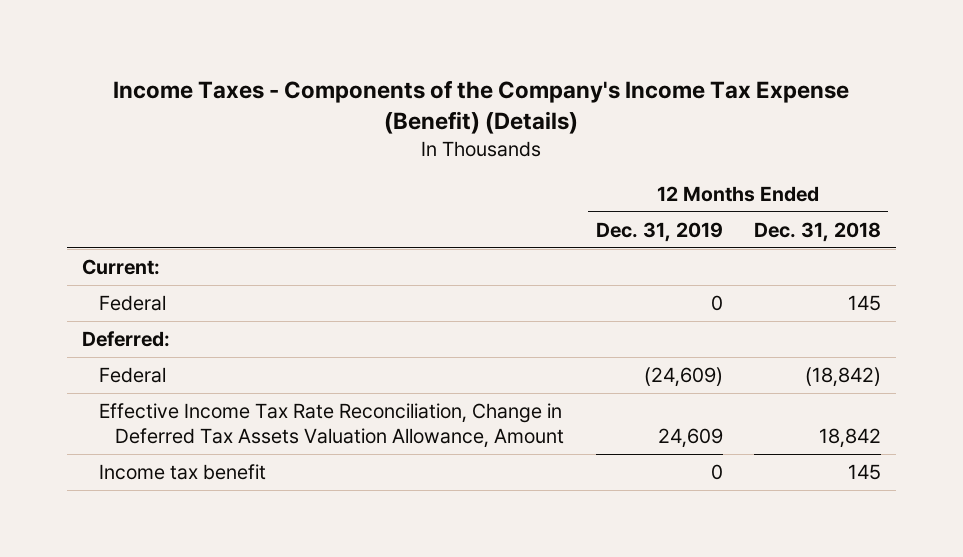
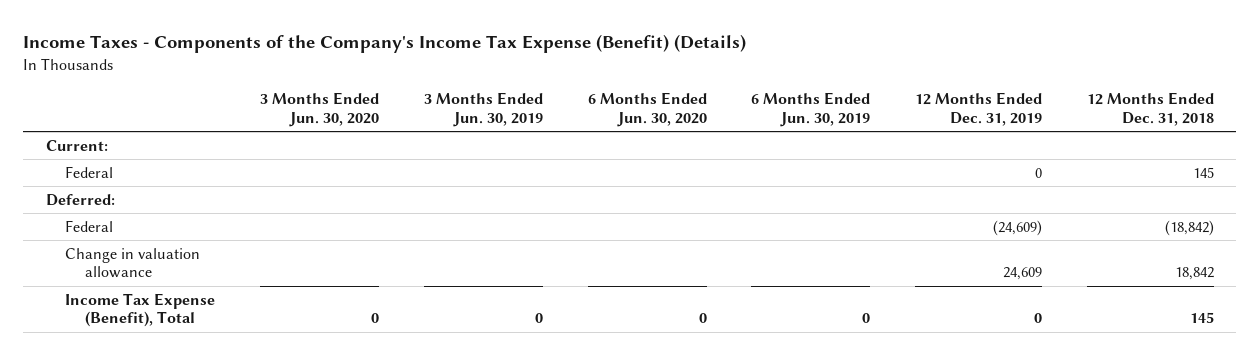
- | 12 Months Ended Dec. 31, 2019 | 12 Months Ended Dec. 31, 2018
+ | 3 Months Ended Jun. 30, 2020 | 3 Months Ended Jun. 30, 2019 | 6 Months Ended Jun. 30, 2020 | 6 Months Ended Jun. 30, 2019 | 12 Months Ended Dec. 31, 2019 | 12 Months Ended Dec. 31, 2018
- Effective Income Tax Rate Reconciliation, Change in Deferred Tax Assets Valuation Allowance, Amount | 24,609 | 18,842
- Income tax benefit | 0 | 145
+ Change in valuation allowance | | | | | 24,609 | 18,842
+ Income Tax Expense (Benefit), Total | 0 | 0 | 0 | 0 | 0 | 145

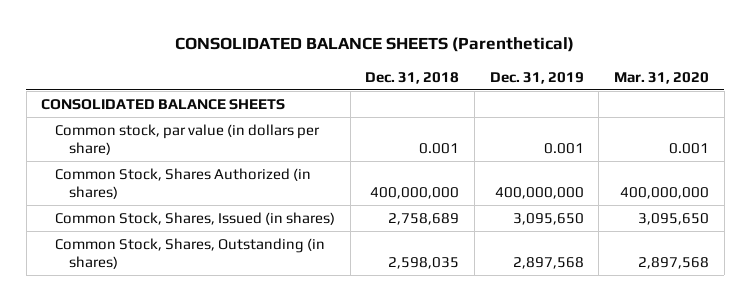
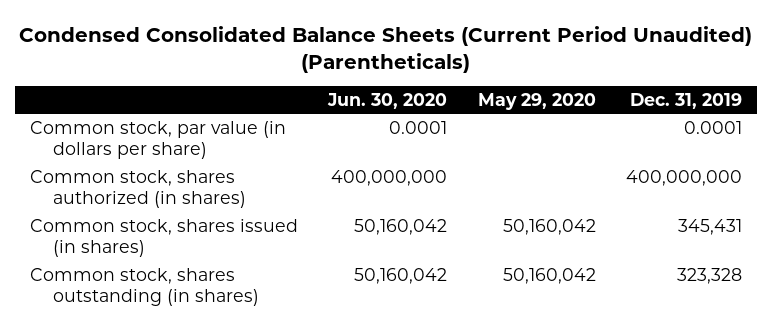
- CONSOLIDATED BALANCE SHEETS (Parenthetical)
+ Condensed Consolidated Balance Sheets (Current Period Unaudited) (Parentheticals)
- | Dec. 31, 2018 | Dec. 31, 2019 | Mar. 31, 2020
+ | Jun. 30, 2020 | May 29, 2020 | Dec. 31, 2019
- CONSOLIDATED BALANCE SHEETS
- Common stock, par value (in dollars per share) | 0.001 | 0.001 | 0.001
- Common Stock, Shares Authorized (in shares) | 400,000,000 | 400,000,000 | 400,000,000
- Common Stock, Shares, Issued (in shares) | 2,758,689 | 3,095,650 | 3,095,650
- Common Stock, Shares, Outstanding (in shares) | 2,598,035 | 2,897,568 | 2,897,568
+ Common stock, par value (in dollars per share) | 0.0001 | | 0.0001
+ Common stock, shares authorized (in shares) | 400,000,000 | | 400,000,000
+ Common stock, shares issued (in shares) | 50,160,042 | 50,160,042 | 345,431
+ Common stock, shares outstanding (in shares) | 50,160,042 | 50,160,042 | 323,328

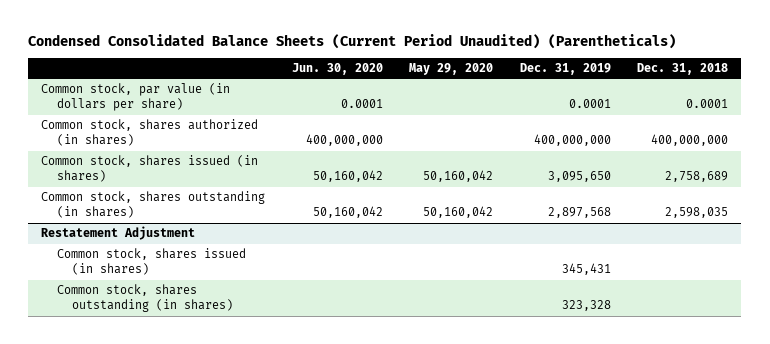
- | Jun. 30, 2020 | May 29, 2020 | Dec. 31, 2019
+ | Jun. 30, 2020 | May 29, 2020 | Dec. 31, 2019 | Dec. 31, 2018
- Common stock, shares issued (in shares) | 50,160,042 | 50,160,042 | 345,431
- Common stock, shares outstanding (in shares) | 50,160,042 | 50,160,042 | 323,328
+ Common stock, shares issued (in shares) | 50,160,042 | 50,160,042 | 3,095,650 | 2,758,689
+ Common stock, shares outstanding (in shares) | 50,160,042 | 50,160,042 | 2,897,568 | 2,598,035
+ Restatement Adjustment
+ Common stock, shares issued (in shares) | | | 345,431 |
+ Common stock, shares outstanding (in shares) | | | 323,328 |

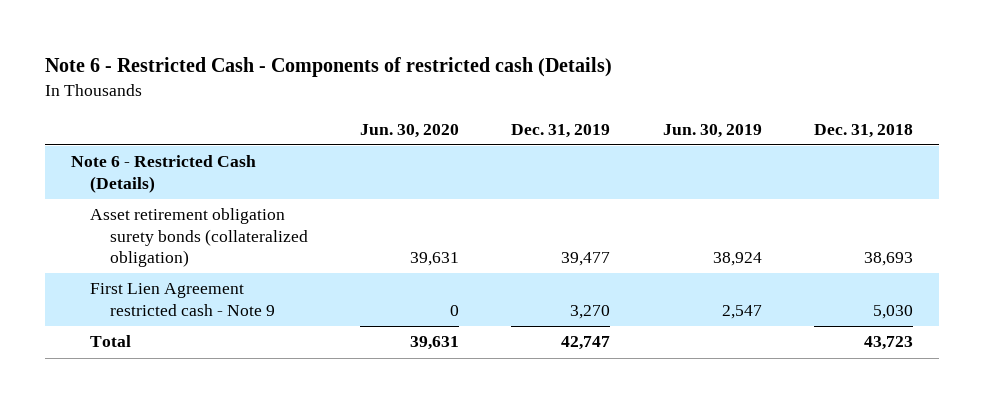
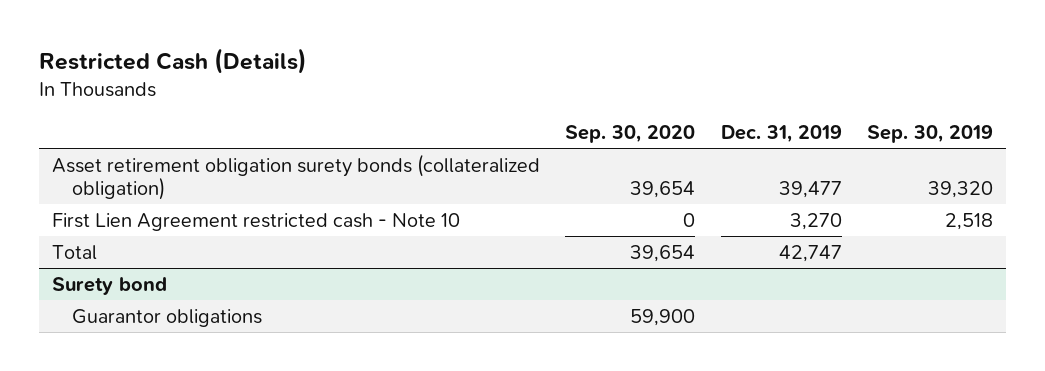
- Note 6 - Restricted Cash - Components of restricted cash (Details)
+ Restricted Cash (Details)
- | Jun. 30, 2020 | Dec. 31, 2019 | Jun. 30, 2019 | Dec. 31, 2018
+ | Sep. 30, 2020 | Dec. 31, 2019 | Sep. 30, 2019
- Note 6 - Restricted Cash (Details)
- First Lien Agreement restricted cash - Note 9 | 0 | 3,270 | 2,547 | 5,030
+ First Lien Agreement restricted cash - Note 10 | 0 | 3,270 | 2,518
+ Surety bond
+ Guarantor obligations | 59,900 | |

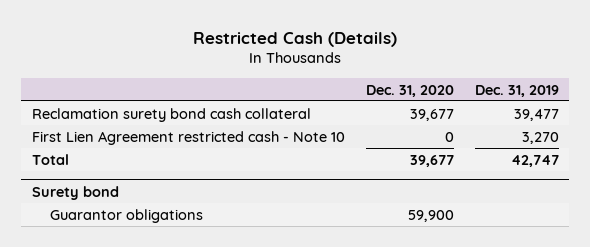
- | Sep. 30, 2020 | Dec. 31, 2019 | Sep. 30, 2019
+ | Dec. 31, 2020 | Dec. 31, 2019
- Asset retirement obligation surety bonds (collateralized obligation) | 39,654 | 39,477 | 39,320
+ Reclamation surety bond cash collateral | 39,677 | 39,477

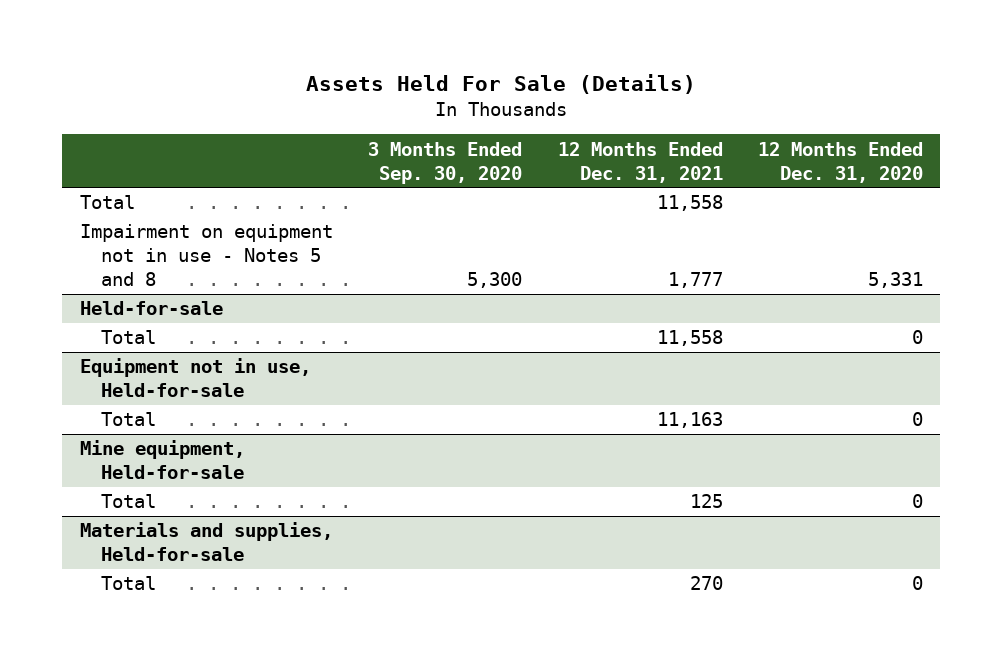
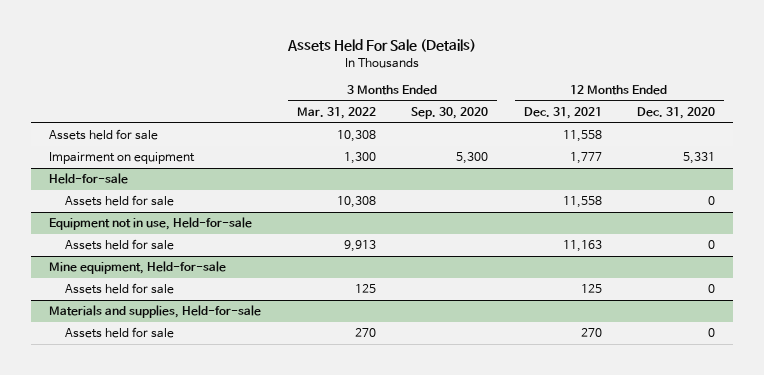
- | 3 Months Ended Sep. 30, 2020 | 12 Months Ended Dec. 31, 2021 | 12 Months Ended Dec. 31, 2020
+ | 3 Months Ended Mar. 31, 2022 | 3 Months Ended Sep. 30, 2020 | 12 Months Ended Dec. 31, 2021 | 12 Months Ended Dec. 31, 2020
- Total | | 11,558 |
- Impairment on equipment not in use - Notes 5 and 8 | 5,300 | 1,777 | 5,331
+ Assets held for sale | 10,308 | | 11,558 |
+ Impairment on equipment | 1,300 | 5,300 | 1,777 | 5,331
@ Held-for-sale
- Total | | 11,558 | 0
+ Assets held for sale | 10,308 | | 11,558 | 0
@ Equipment not in use, Held-for-sale
- Total | | 11,163 | 0
+ Assets held for sale | 9,913 | | 11,163 | 0
@ Mine equipment, Held-for-sale
- Total | | 125 | 0
+ Assets held for sale | 125 | | 125 | 0
@ Materials and supplies, Held-for-sale
- Total | | 270 | 0
+ Assets held for sale | 270 | | 270 | 0

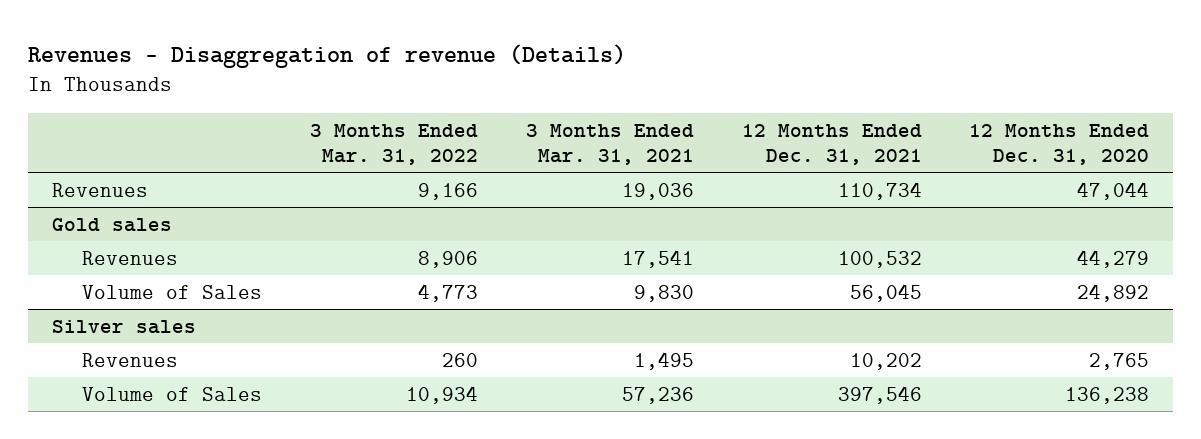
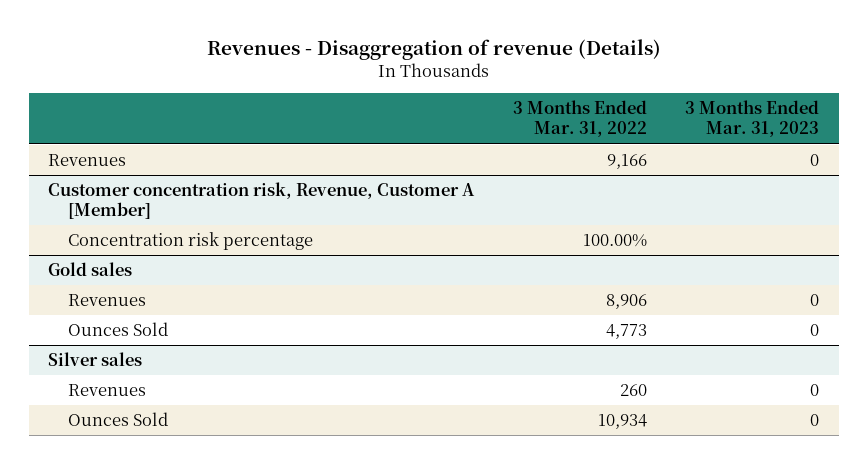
- | 3 Months Ended Mar. 31, 2022 | 3 Months Ended Mar. 31, 2021 | 12 Months Ended Dec. 31, 2021 | 12 Months Ended Dec. 31, 2020
+ | 3 Months Ended Mar. 31, 2022 | 3 Months Ended Mar. 31, 2023
+ Customer concentration risk, Revenue, Customer A [Member]
+ Concentration risk percentage | 100.00% |
@ Gold sales
- Volume of Sales | 4,773 | 9,830 | 56,045 | 24,892
+ Ounces Sold | 4,773 | 0
@ Silver sales
- Volume of Sales | 10,934 | 57,236 | 397,546 | 136,238
+ Ounces Sold | 10,934 | 0

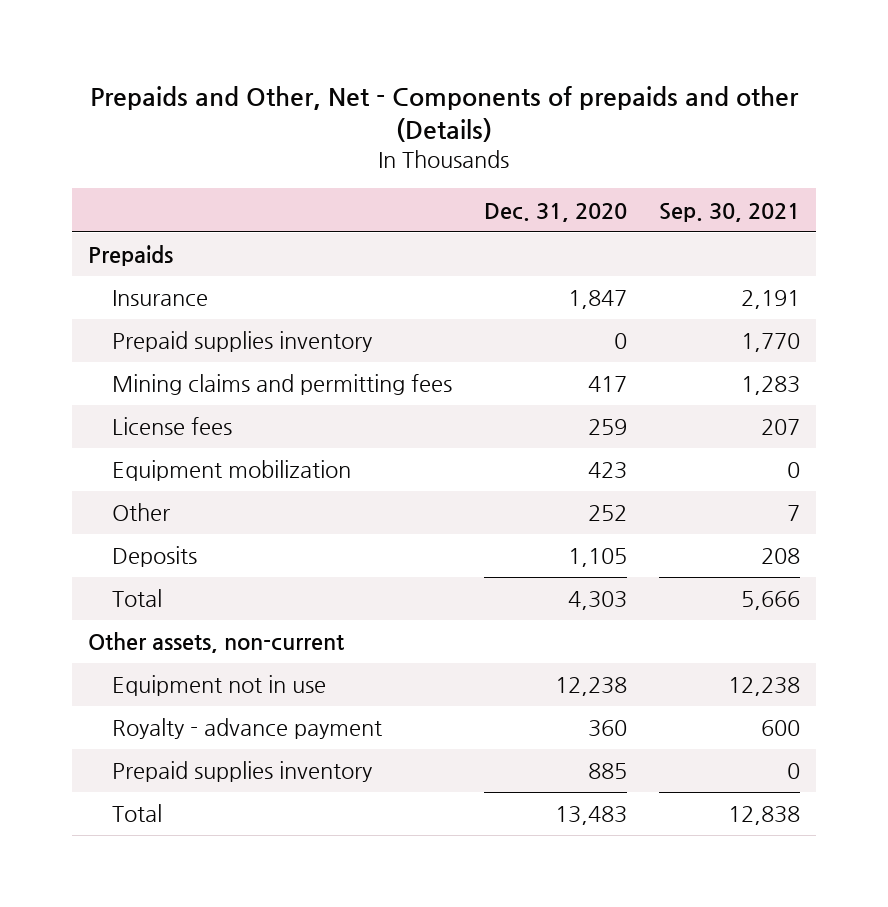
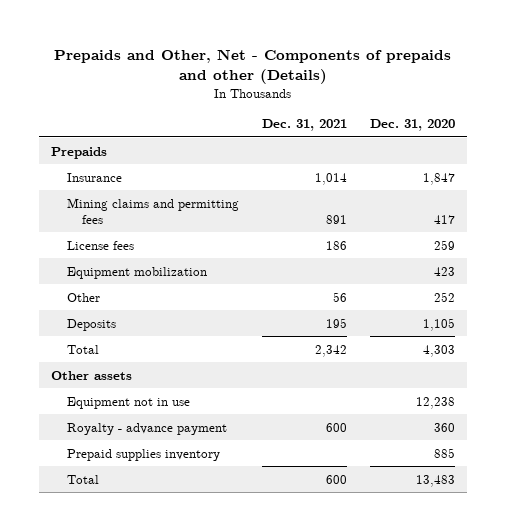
- | Dec. 31, 2020 | Sep. 30, 2021
+ | Dec. 31, 2021 | Dec. 31, 2020
- Prepaid supplies inventory | 0 | 1,770
- Other assets, non-current
+ Other assets

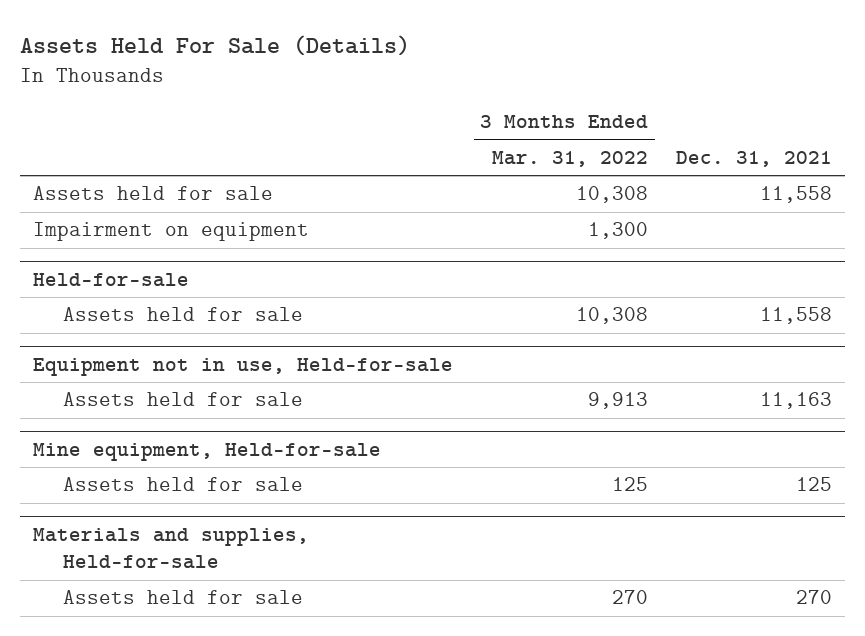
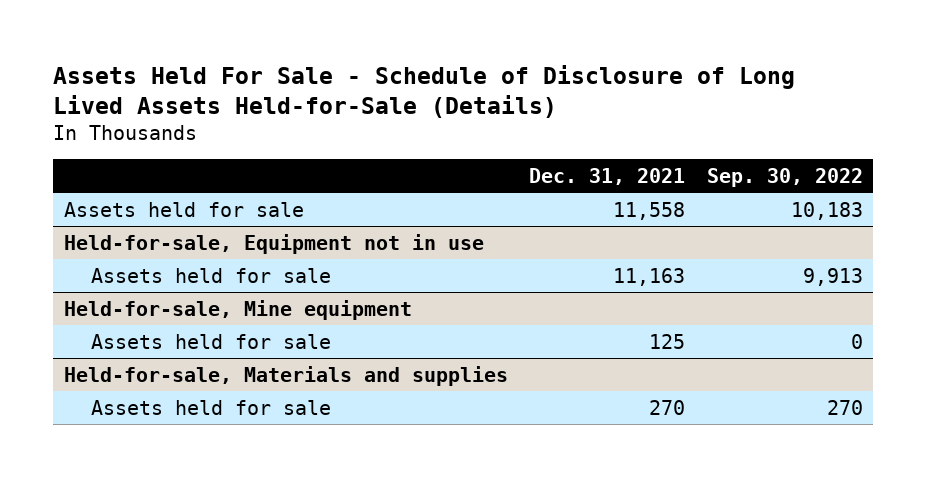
- Assets Held For Sale (Details)
+ Assets Held For Sale - Schedule of Disclosure of Long Lived Assets Held-for-Sale (Details)
- | 3 Months Ended Mar. 31, 2022 | Dec. 31, 2021
+ | Dec. 31, 2021 | Sep. 30, 2022
- Impairment on equipment | 1,300 |
- Held-for-sale
- Assets held for sale | 10,308 | 11,558
- Equipment not in use, Held-for-sale
+ Held-for-sale, Equipment not in use
- Mine equipment, Held-for-sale
+ Held-for-sale, Mine equipment
- Materials and supplies, Held-for-sale
+ Held-for-sale, Materials and supplies

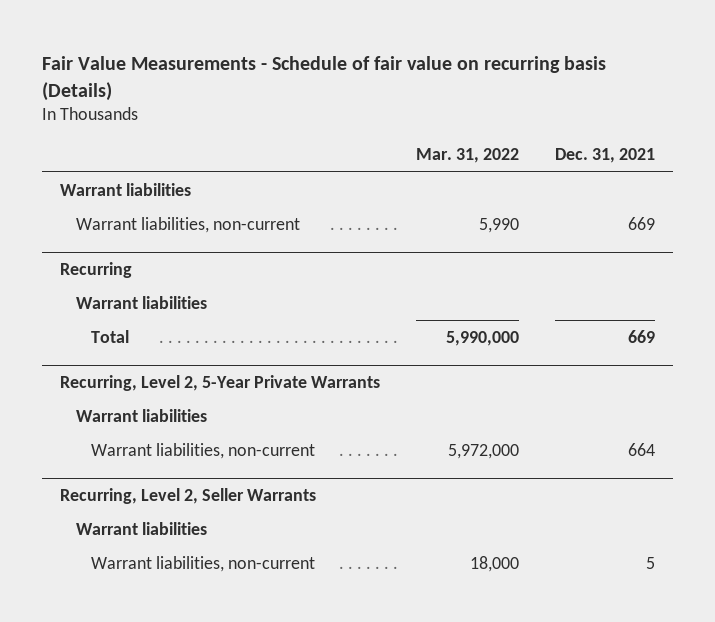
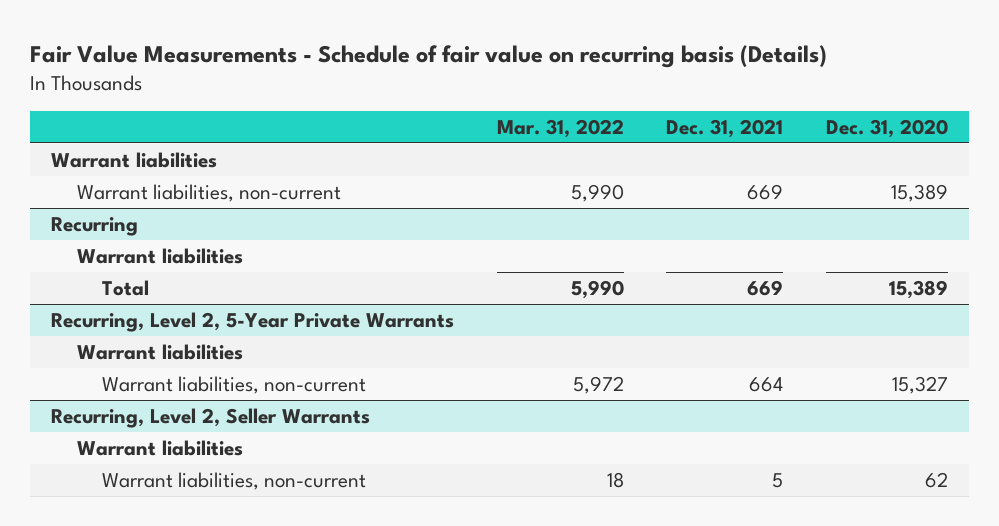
- | Mar. 31, 2022 | Dec. 31, 2021
+ | Mar. 31, 2022 | Dec. 31, 2021 | Dec. 31, 2020
@ Recurring
- Total | 5,990,000 | 669
+ Total | 5,990 | 669 | 15,389
@ Recurring, Level 2, 5-Year Private Warrants
- Warrant liabilities, non-current | 5,972,000 | 664
+ Warrant liabilities, non-current | 5,972 | 664 | 15,327
@ Recurring, Level 2, Seller Warrants
- Warrant liabilities, non-current | 18,000 | 5
+ Warrant liabilities, non-current | 18 | 5 | 62

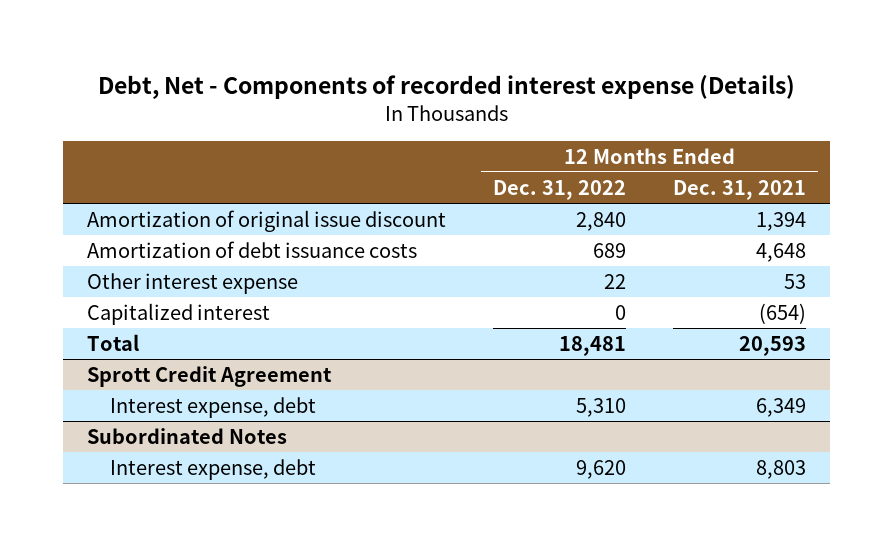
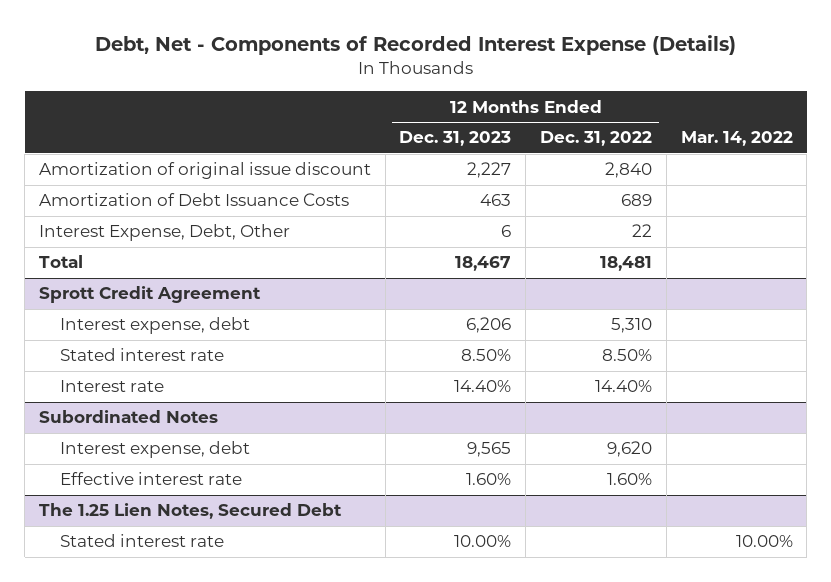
- Debt, Net - Components of recorded interest expense (Details)
+ Debt, Net - Components of Recorded Interest Expense (Details)
- | 12 Months Ended Dec. 31, 2022 | 12 Months Ended Dec. 31, 2021
+ | 12 Months Ended Dec. 31, 2023 | 12 Months Ended Dec. 31, 2022 | Mar. 14, 2022
- Amortization of debt issuance costs | 689 | 4,648
- Other interest expense | 22 | 53
- Capitalized interest | 0 | (654)
+ Amortization of Debt Issuance Costs | 463 | 689 |
+ Interest Expense, Debt, Other | 6 | 22 |
@ Sprott Credit Agreement
+ Stated interest rate | 8.50% | 8.50% |
+ Interest rate | 14.40% | 14.40% |
@ Subordinated Notes
+ Effective interest rate | 1.60% | 1.60% |
+ The 1.25 Lien Notes, Secured Debt
+ Stated interest rate | 10.00% | | 10.00%

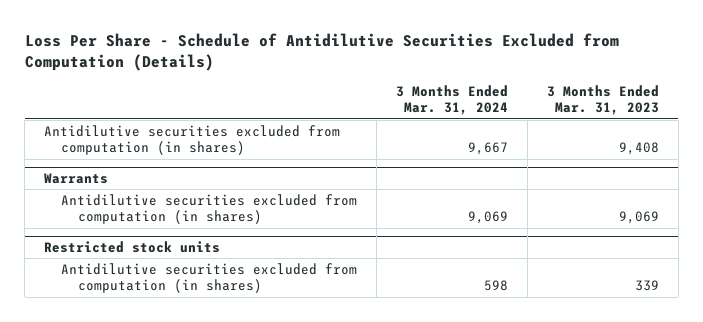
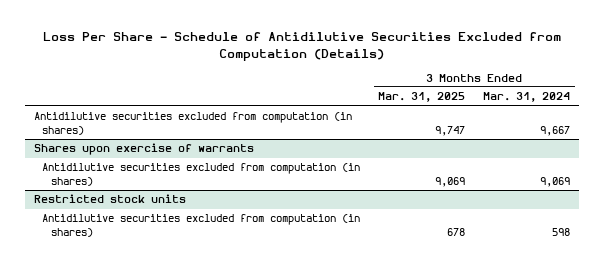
- | 3 Months Ended Mar. 31, 2024 | 3 Months Ended Mar. 31, 2023
+ | 3 Months Ended Mar. 31, 2025 | 3 Months Ended Mar. 31, 2024
- Warrants
+ Shares upon exercise of warrants

